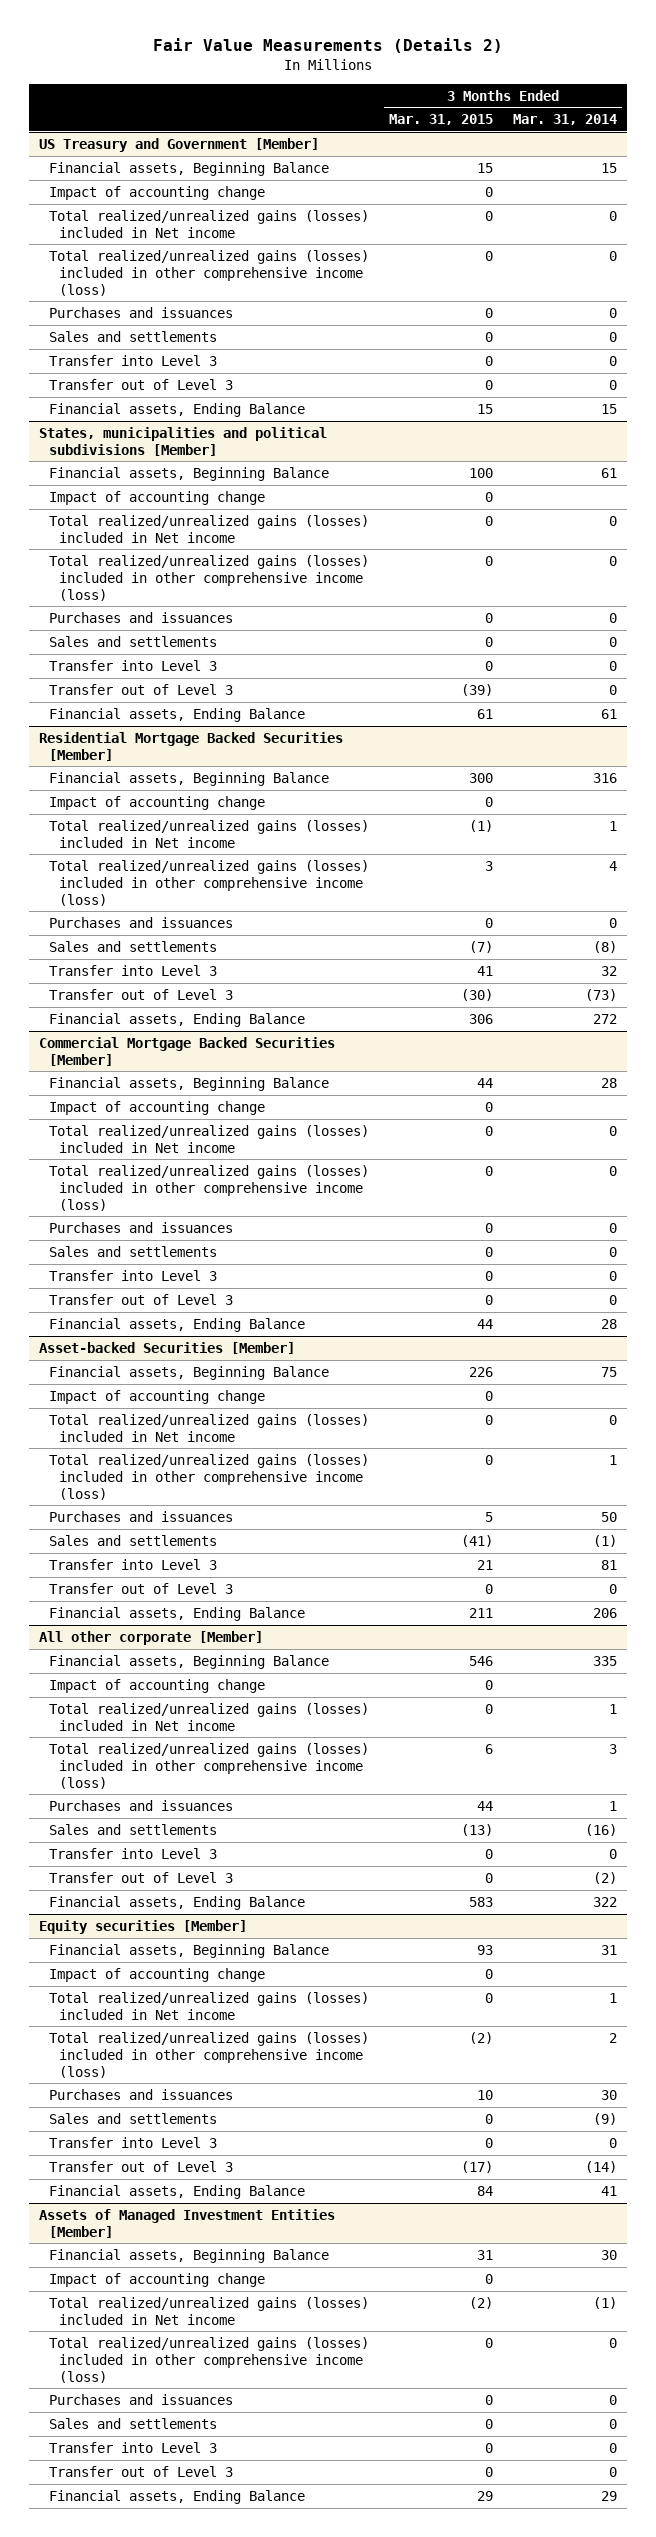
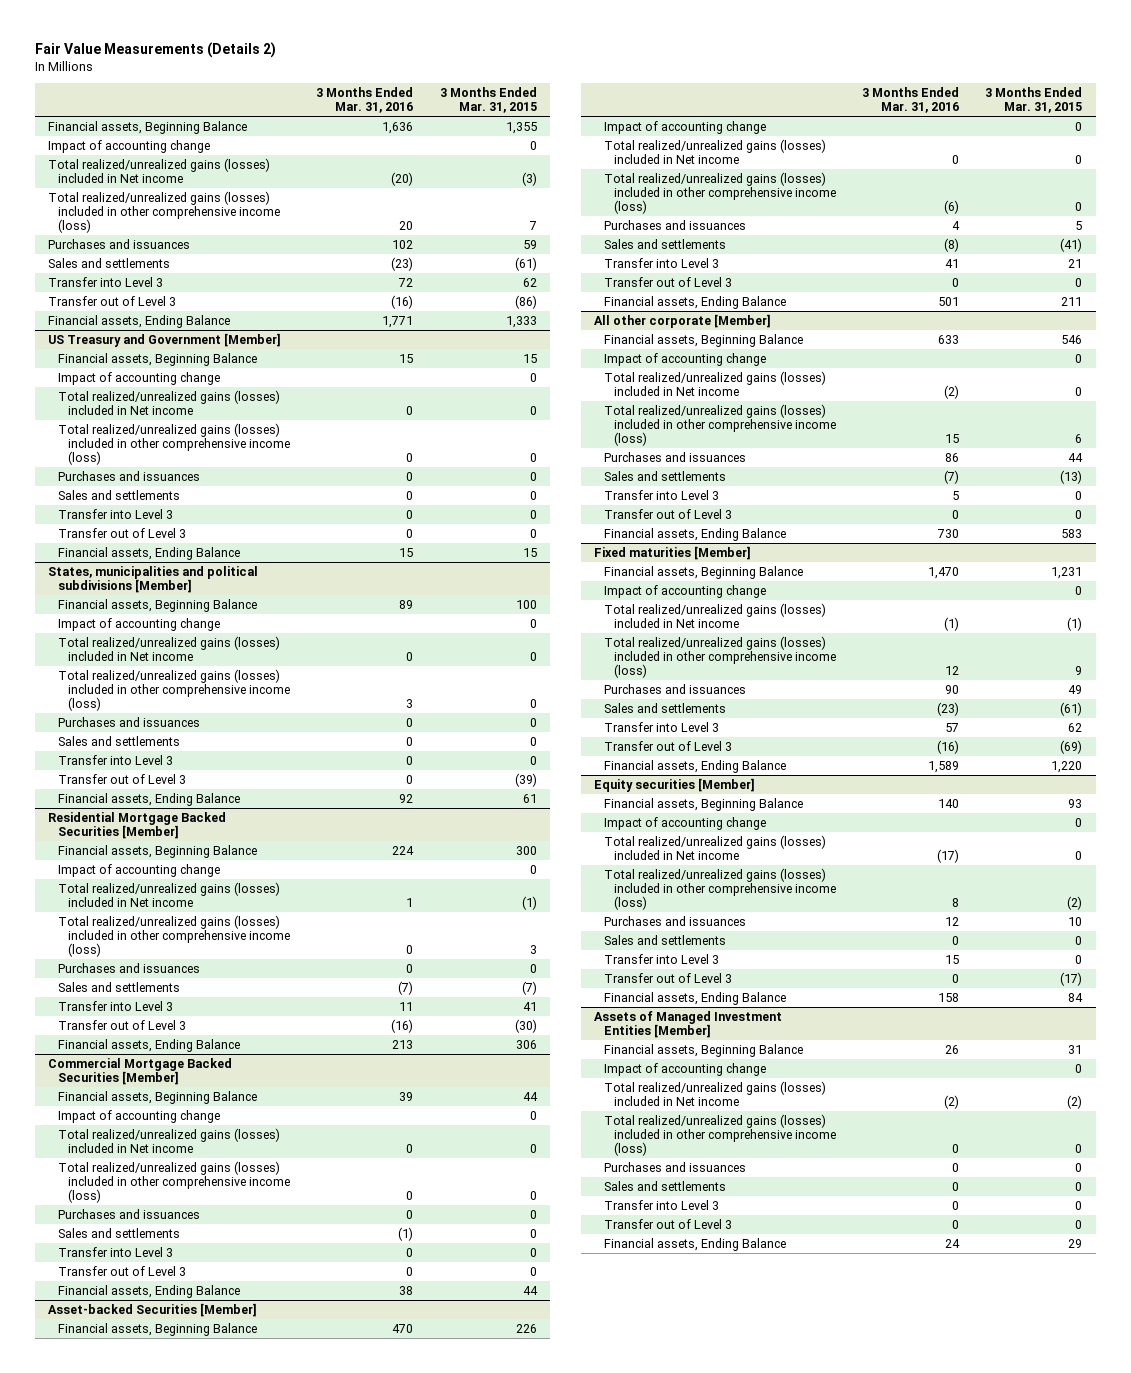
- | 3 Months Ended Mar. 31, 2015 | 3 Months Ended Mar. 31, 2014
+ | 3 Months Ended Mar. 31, 2016 | 3 Months Ended Mar. 31, 2015
+ Financial assets, Beginning Balance | 1,636 | 1,355
+ Impact of accounting change | | 0
+ Total realized/unrealized gains (losses) included in Net income | (20) | (3)
+ Total realized/unrealized gains (losses) included in other comprehensive income (loss) | 20 | 7
+ Purchases and issuances | 102 | 59
+ Sales and settlements | (23) | (61)
+ Transfer into Level 3 | 72 | 62
+ Transfer out of Level 3 | (16) | (86)
+ Financial assets, Ending Balance | 1,771 | 1,333
+ Fixed maturities [Member]
+ Financial assets, Beginning Balance | 1,470 | 1,231
+ Impact of accounting change | | 0
+ Total realized/unrealized gains (losses) included in Net income | (1) | (1)
+ Total realized/unrealized gains (losses) included in other comprehensive income (loss) | 12 | 9
+ Purchases and issuances | 90 | 49
+ Sales and settlements | (23) | (61)
+ Transfer into Level 3 | 57 | 62
+ Transfer out of Level 3 | (16) | (69)
+ Financial assets, Ending Balance | 1,589 | 1,220

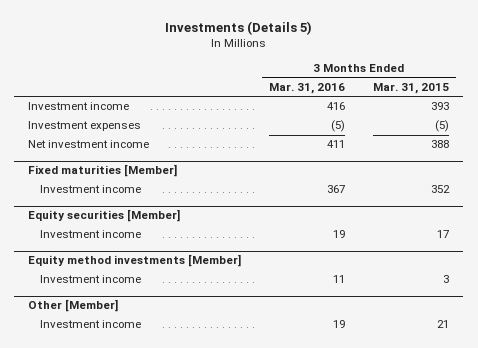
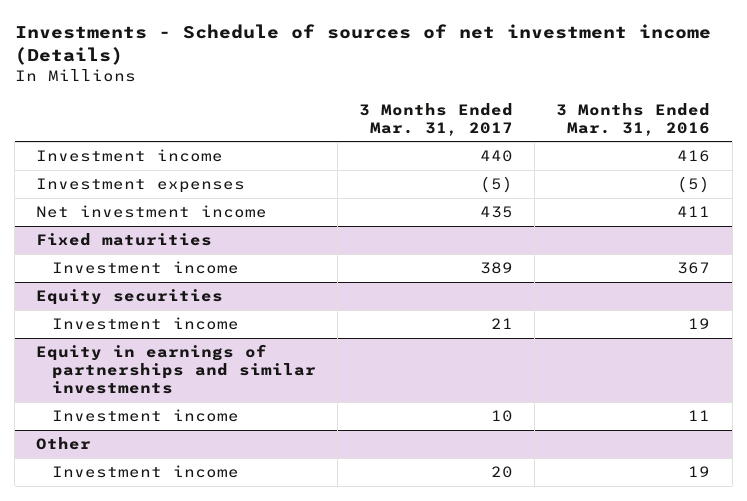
- Investments (Details 5)
+ Investments - Schedule of sources of net investment income (Details)
- | 3 Months Ended Mar. 31, 2016 | 3 Months Ended Mar. 31, 2015
+ | 3 Months Ended Mar. 31, 2017 | 3 Months Ended Mar. 31, 2016
- Fixed maturities [Member]
+ Fixed maturities
- Equity securities [Member]
+ Equity securities
- Equity method investments [Member]
+ Equity in earnings of partnerships and similar investments
- Other [Member]
+ Other

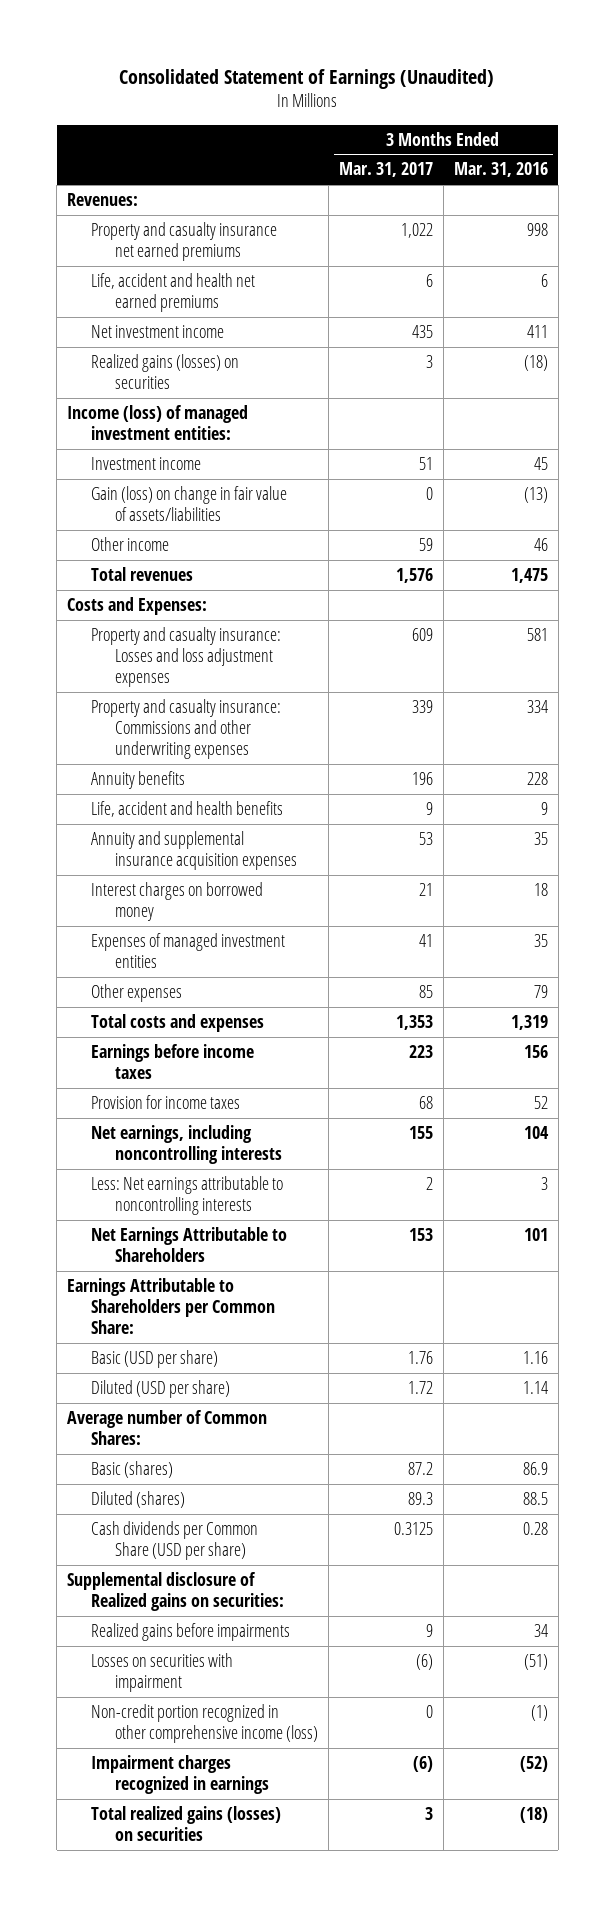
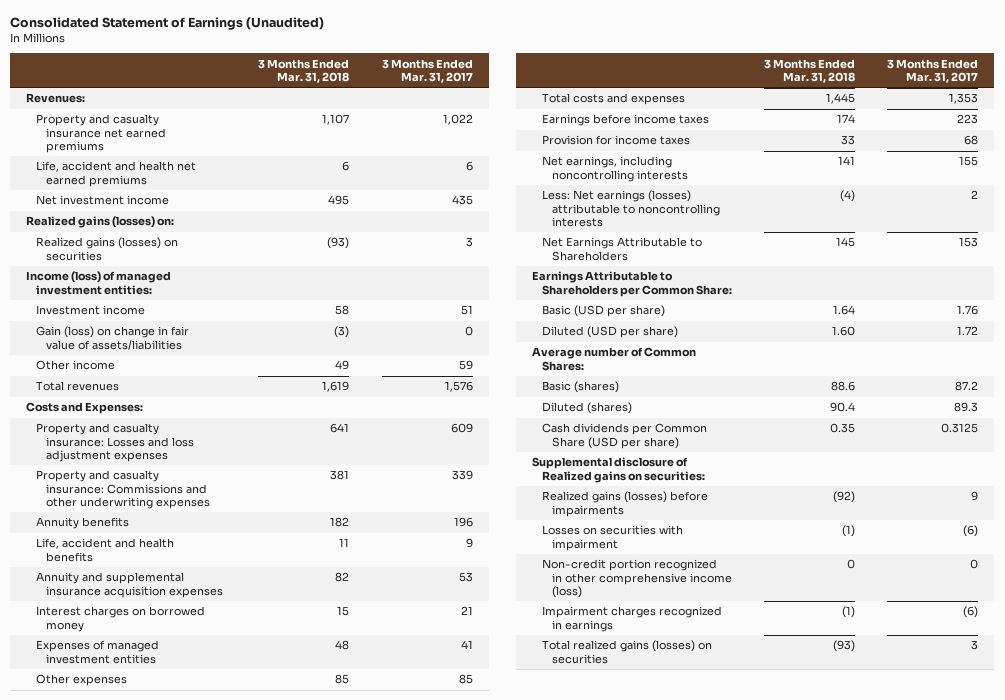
- | 3 Months Ended Mar. 31, 2017 | 3 Months Ended Mar. 31, 2016
+ | 3 Months Ended Mar. 31, 2018 | 3 Months Ended Mar. 31, 2017
+ Realized gains (losses) on:
- Less: Net earnings attributable to noncontrolling interests | 2 | 3
+ Less: Net earnings (losses) attributable to noncontrolling interests | (4) | 2
- Realized gains before impairments | 9 | 34
+ Realized gains (losses) before impairments | (92) | 9

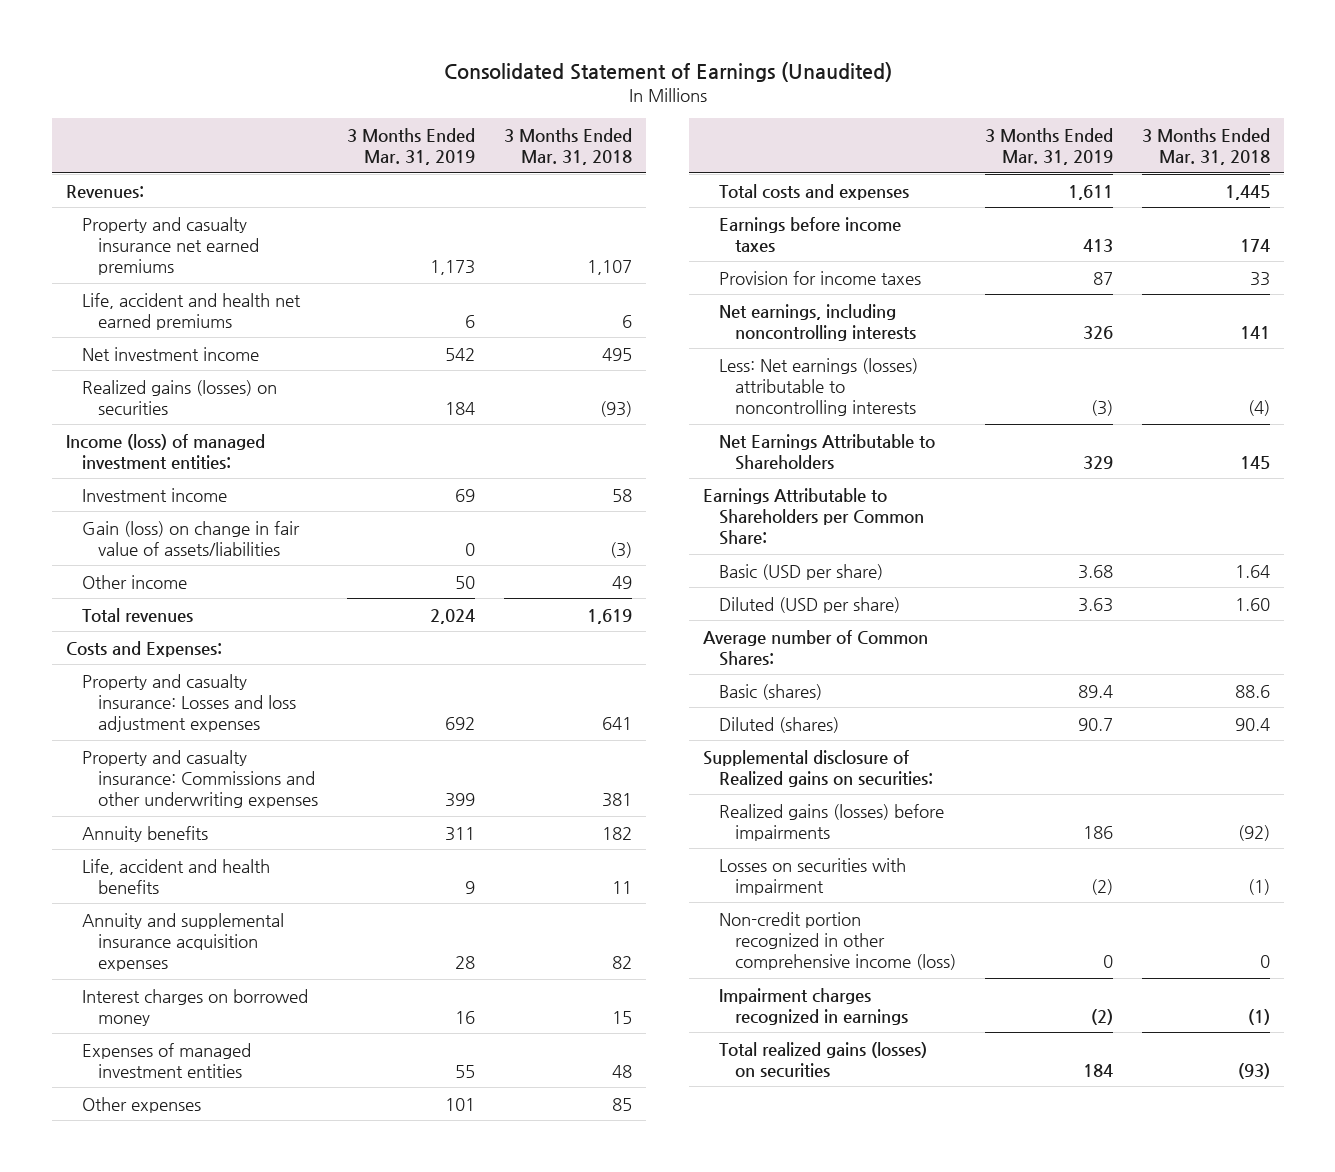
- | 3 Months Ended Mar. 31, 2018 | 3 Months Ended Mar. 31, 2017
+ | 3 Months Ended Mar. 31, 2019 | 3 Months Ended Mar. 31, 2018
- Realized gains (losses) on:
- Cash dividends per Common Share (USD per share) | 0.35 | 0.3125

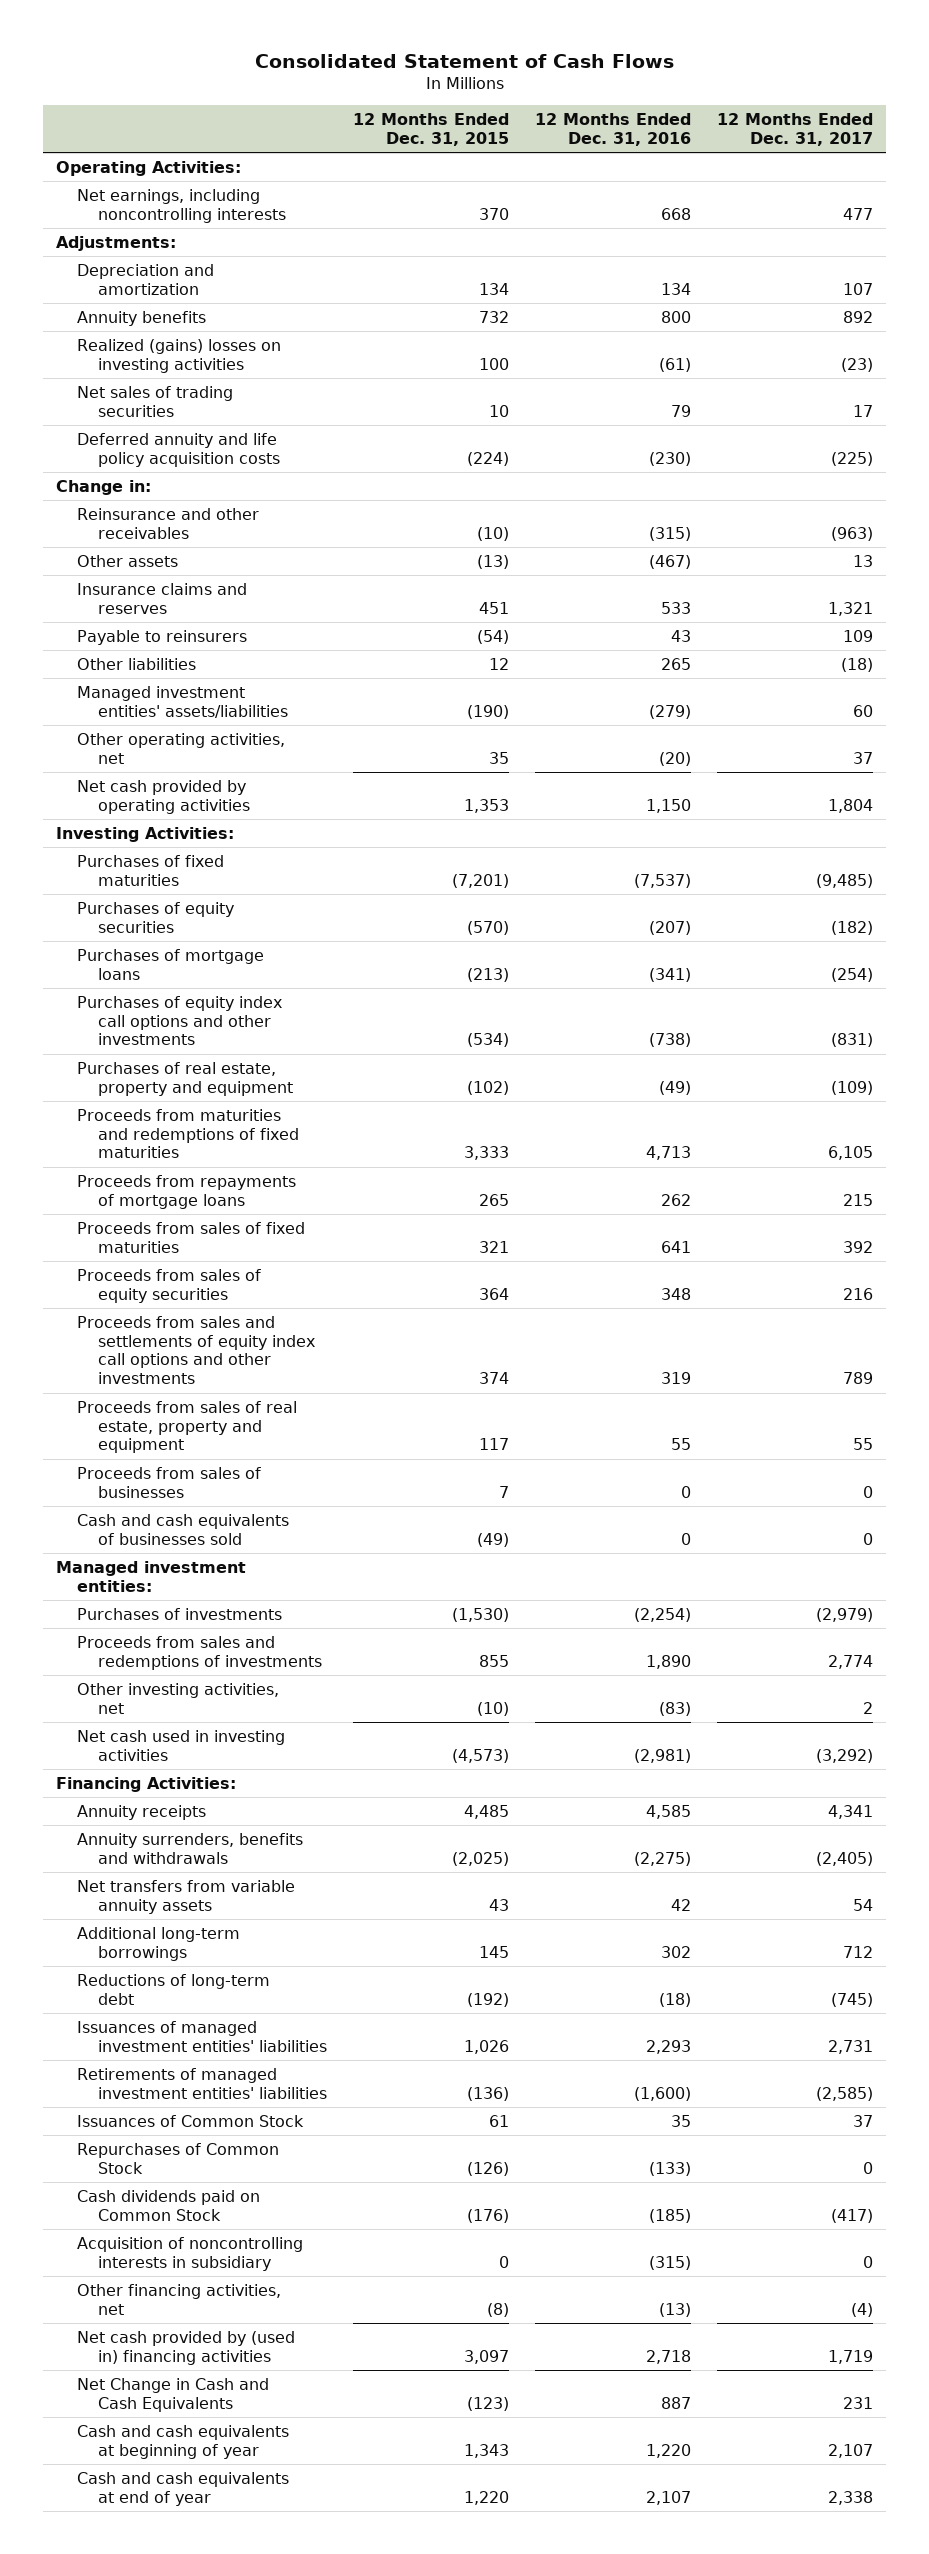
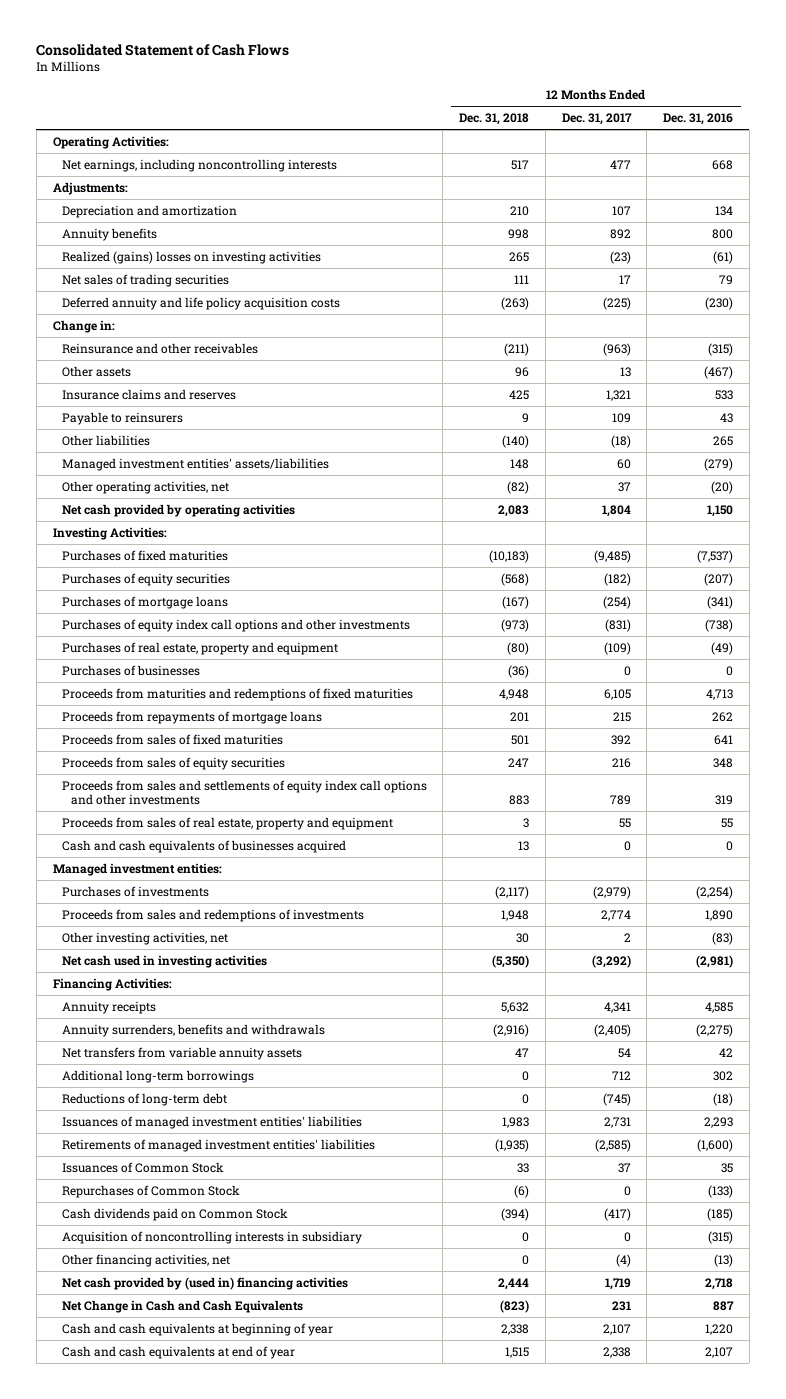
- | 12 Months Ended Dec. 31, 2015 | 12 Months Ended Dec. 31, 2016 | 12 Months Ended Dec. 31, 2017
+ | 12 Months Ended Dec. 31, 2018 | 12 Months Ended Dec. 31, 2017 | 12 Months Ended Dec. 31, 2016
+ Purchases of businesses | (36) | 0 | 0
- Proceeds from sales of businesses | 7 | 0 | 0
- Cash and cash equivalents of businesses sold | (49) | 0 | 0
+ Cash and cash equivalents of businesses acquired | 13 | 0 | 0

